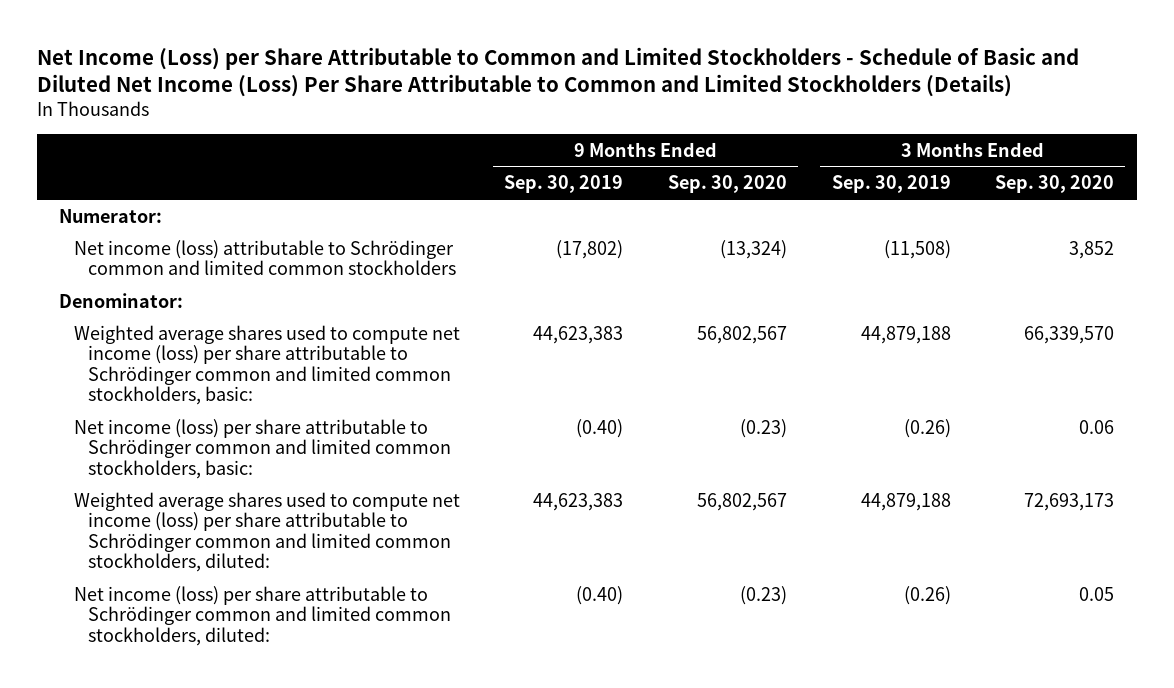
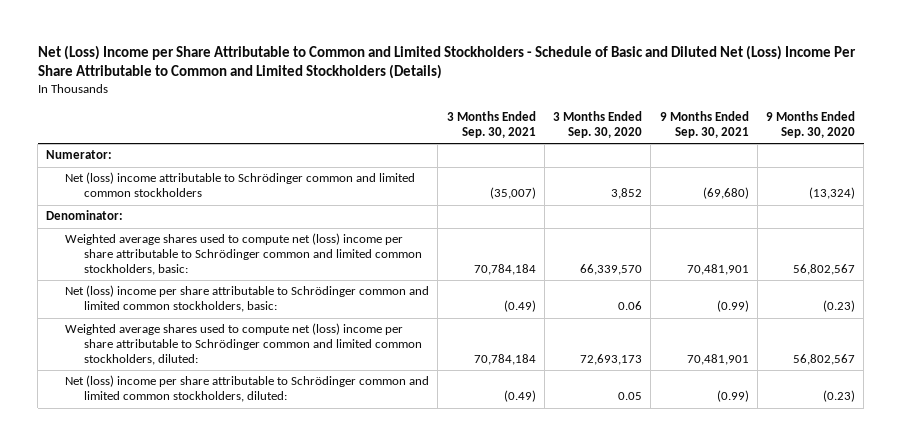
- Net Income (Loss) per Share Attributable to Common and Limited Stockholders - Schedule of Basic and Diluted Net Income (Loss) Per Share Attributable to Common and Limited Stockholders (Details)
+ Net (Loss) Income per Share Attributable to Common and Limited Stockholders - Schedule of Basic and Diluted Net (Loss) Income Per Share Attributable to Common and Limited Stockholders (Details)
- | 9 Months Ended Sep. 30, 2019 | 9 Months Ended Sep. 30, 2020 | 3 Months Ended Sep. 30, 2019 | 3 Months Ended Sep. 30, 2020
+ | 3 Months Ended Sep. 30, 2021 | 3 Months Ended Sep. 30, 2020 | 9 Months Ended Sep. 30, 2021 | 9 Months Ended Sep. 30, 2020
- Net income (loss) attributable to Schrödinger common and limited common stockholders | (17,802) | (13,324) | (11,508) | 3,852
+ Net (loss) income attributable to Schrödinger common and limited common stockholders | (35,007) | 3,852 | (69,680) | (13,324)
- Weighted average shares used to compute net income (loss) per share attributable to Schrödinger common and limited common stockholders, basic: | 44,623,383 | 56,802,567 | 44,879,188 | 66,339,570
- Net income (loss) per share attributable to Schrödinger common and limited common stockholders, basic: | (0.40) | (0.23) | (0.26) | 0.06
- Weighted average shares used to compute net income (loss) per share attributable to Schrödinger common and limited common stockholders, diluted: | 44,623,383 | 56,802,567 | 44,879,188 | 72,693,173
- Net income (loss) per share attributable to Schrödinger common and limited common stockholders, diluted: | (0.40) | (0.23) | (0.26) | 0.05
+ Weighted average shares used to compute net (loss) income per share attributable to Schrödinger common and limited common stockholders, basic: | 70,784,184 | 66,339,570 | 70,481,901 | 56,802,567
+ Net (loss) income per share attributable to Schrödinger common and limited common stockholders, basic: | (0.49) | 0.06 | (0.99) | (0.23)
+ Weighted average shares used to compute net (loss) income per share attributable to Schrödinger common and limited common stockholders, diluted: | 70,784,184 | 72,693,173 | 70,481,901 | 56,802,567
+ Net (loss) income per share attributable to Schrödinger common and limited common stockholders, diluted: | (0.49) | 0.05 | (0.99) | (0.23)

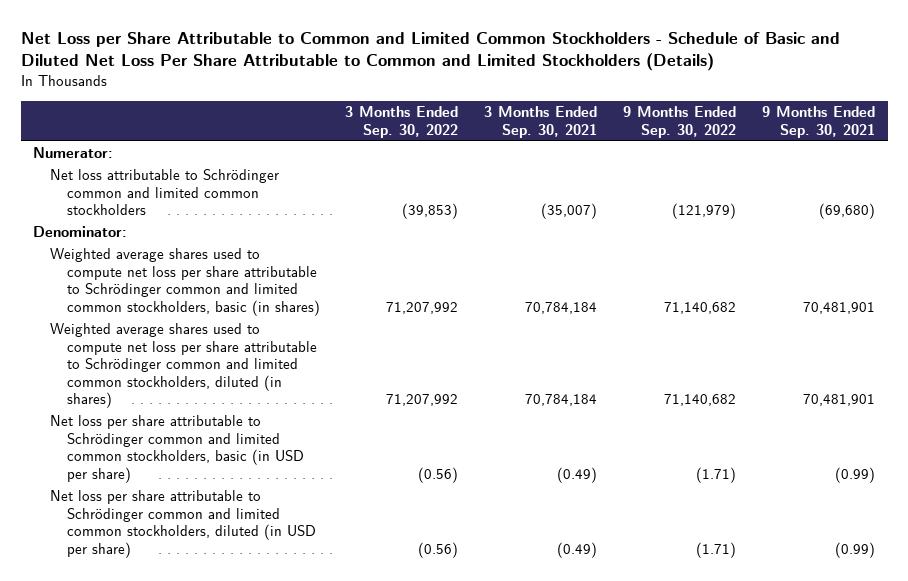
- Net (Loss) Income per Share Attributable to Common and Limited Stockholders - Schedule of Basic and Diluted Net (Loss) Income Per Share Attributable to Common and Limited Stockholders (Details)
+ Net Loss per Share Attributable to Common and Limited Common Stockholders - Schedule of Basic and Diluted Net Loss Per Share Attributable to Common and Limited Stockholders (Details)
- | 3 Months Ended Sep. 30, 2021 | 3 Months Ended Sep. 30, 2020 | 9 Months Ended Sep. 30, 2021 | 9 Months Ended Sep. 30, 2020
+ | 3 Months Ended Sep. 30, 2022 | 3 Months Ended Sep. 30, 2021 | 9 Months Ended Sep. 30, 2022 | 9 Months Ended Sep. 30, 2021
- Net (loss) income attributable to Schrödinger common and limited common stockholders | (35,007) | 3,852 | (69,680) | (13,324)
+ Net loss attributable to Schrödinger common and limited common stockholders | (39,853) | (35,007) | (121,979) | (69,680)
- Weighted average shares used to compute net (loss) income per share attributable to Schrödinger common and limited common stockholders, basic: | 70,784,184 | 66,339,570 | 70,481,901 | 56,802,567
- Net (loss) income per share attributable to Schrödinger common and limited common stockholders, basic: | (0.49) | 0.06 | (0.99) | (0.23)
- Weighted average shares used to compute net (loss) income per share attributable to Schrödinger common and limited common stockholders, diluted: | 70,784,184 | 72,693,173 | 70,481,901 | 56,802,567
- Net (loss) income per share attributable to Schrödinger common and limited common stockholders, diluted: | (0.49) | 0.05 | (0.99) | (0.23)
+ Weighted average shares used to compute net loss per share attributable to Schrödinger common and limited common stockholders, basic (in shares) | 71,207,992 | 70,784,184 | 71,140,682 | 70,481,901
+ Weighted average shares used to compute net loss per share attributable to Schrödinger common and limited common stockholders, diluted (in shares) | 71,207,992 | 70,784,184 | 71,140,682 | 70,481,901
+ Net loss per share attributable to Schrödinger common and limited common stockholders, basic (in USD per share) | (0.56) | (0.49) | (1.71) | (0.99)
+ Net loss per share attributable to Schrödinger common and limited common stockholders, diluted (in USD per share) | (0.56) | (0.49) | (1.71) | (0.99)

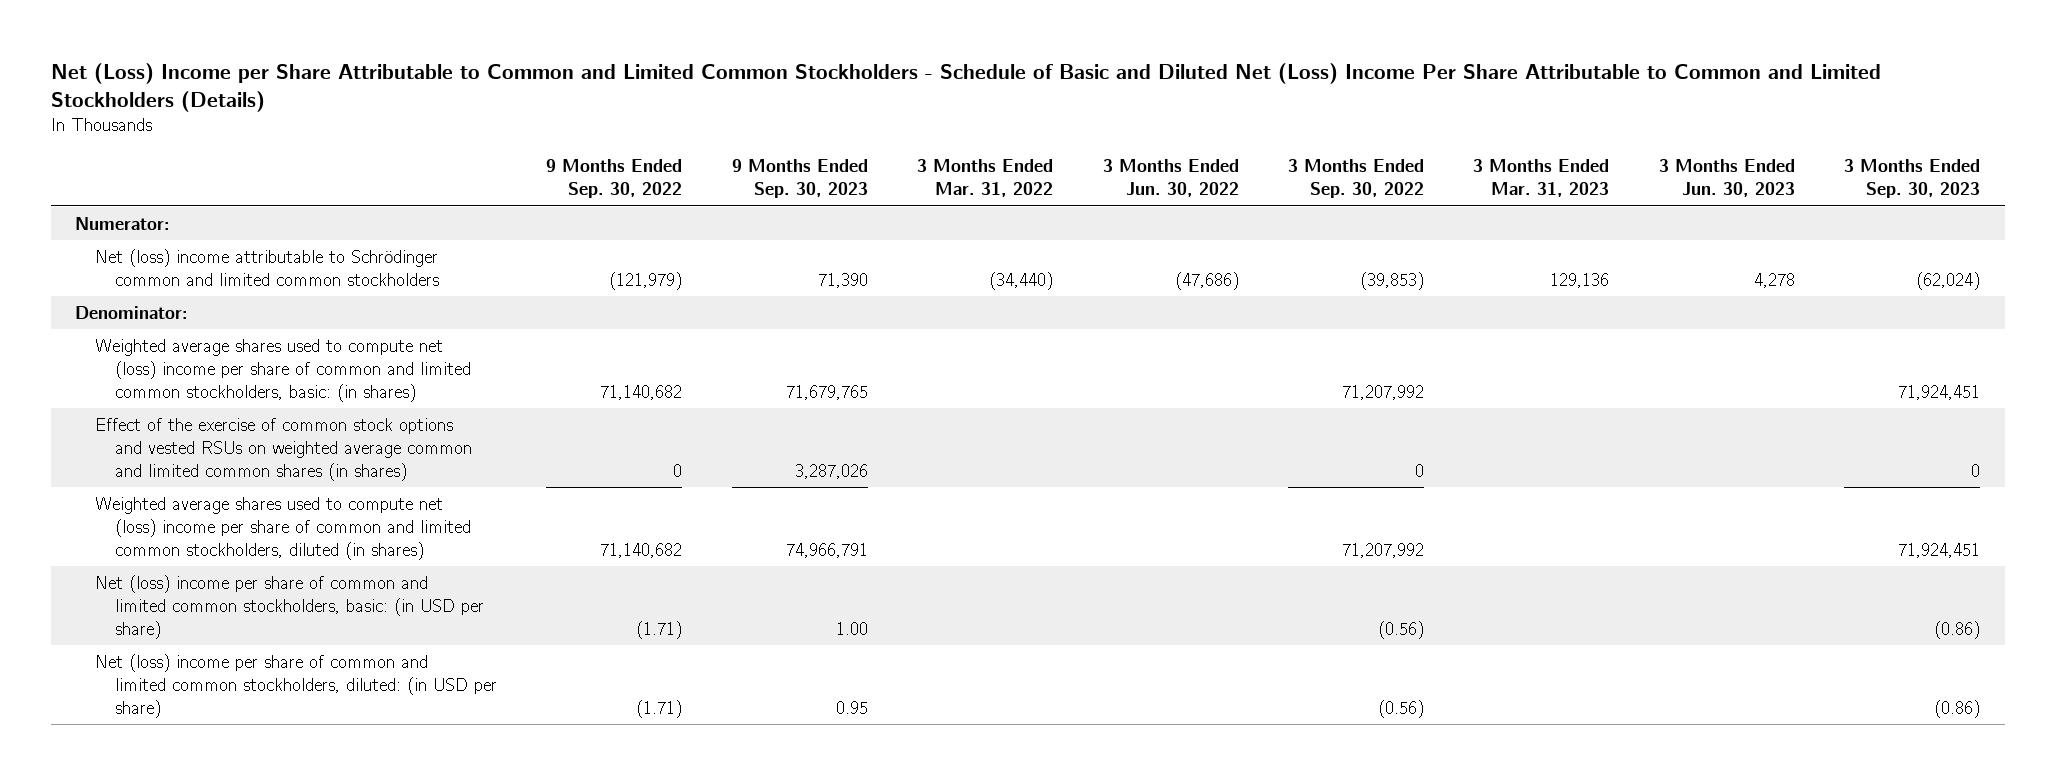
- Net Loss per Share Attributable to Common and Limited Common Stockholders - Schedule of Basic and Diluted Net Loss Per Share Attributable to Common and Limited Stockholders (Details)
+ Net (Loss) Income per Share Attributable to Common and Limited Common Stockholders - Schedule of Basic and Diluted Net (Loss) Income Per Share Attributable to Common and Limited Stockholders (Details)
- | 3 Months Ended Sep. 30, 2022 | 3 Months Ended Sep. 30, 2021 | 9 Months Ended Sep. 30, 2022 | 9 Months Ended Sep. 30, 2021
+ | 9 Months Ended Sep. 30, 2022 | 9 Months Ended Sep. 30, 2023 | 3 Months Ended Mar. 31, 2022 | 3 Months Ended Jun. 30, 2022 | 3 Months Ended Sep. 30, 2022 | 3 Months Ended Mar. 31, 2023 | 3 Months Ended Jun. 30, 2023 | 3 Months Ended Sep. 30, 2023
- Net loss attributable to Schrödinger common and limited common stockholders | (39,853) | (35,007) | (121,979) | (69,680)
+ Net (loss) income attributable to Schrödinger common and limited common stockholders | (121,979) | 71,390 | (34,440) | (47,686) | (39,853) | 129,136 | 4,278 | (62,024)
- Weighted average shares used to compute net loss per share attributable to Schrödinger common and limited common stockholders, basic (in shares) | 71,207,992 | 70,784,184 | 71,140,682 | 70,481,901
- Weighted average shares used to compute net loss per share attributable to Schrödinger common and limited common stockholders, diluted (in shares) | 71,207,992 | 70,784,184 | 71,140,682 | 70,481,901
- Net loss per share attributable to Schrödinger common and limited common stockholders, basic (in USD per share) | (0.56) | (0.49) | (1.71) | (0.99)
- Net loss per share attributable to Schrödinger common and limited common stockholders, diluted (in USD per share) | (0.56) | (0.49) | (1.71) | (0.99)
+ Weighted average shares used to compute net (loss) income per share of common and limited common stockholders, basic: (in shares) | 71,140,682 | 71,679,765 | | | 71,207,992 | | | 71,924,451
+ Effect of the exercise of common stock options and vested RSUs on weighted average common and limited common shares (in shares) | 0 | 3,287,026 | | | 0 | | | 0
+ Weighted average shares used to compute net (loss) income per share of common and limited common stockholders, diluted (in shares) | 71,140,682 | 74,966,791 | | | 71,207,992 | | | 71,924,451
+ Net (loss) income per share of common and limited common stockholders, basic: (in USD per share) | (1.71) | 1.00 | | | (0.56) | | | (0.86)
+ Net (loss) income per share of common and limited common stockholders, diluted: (in USD per share) | (1.71) | 0.95 | | | (0.56) | | | (0.86)

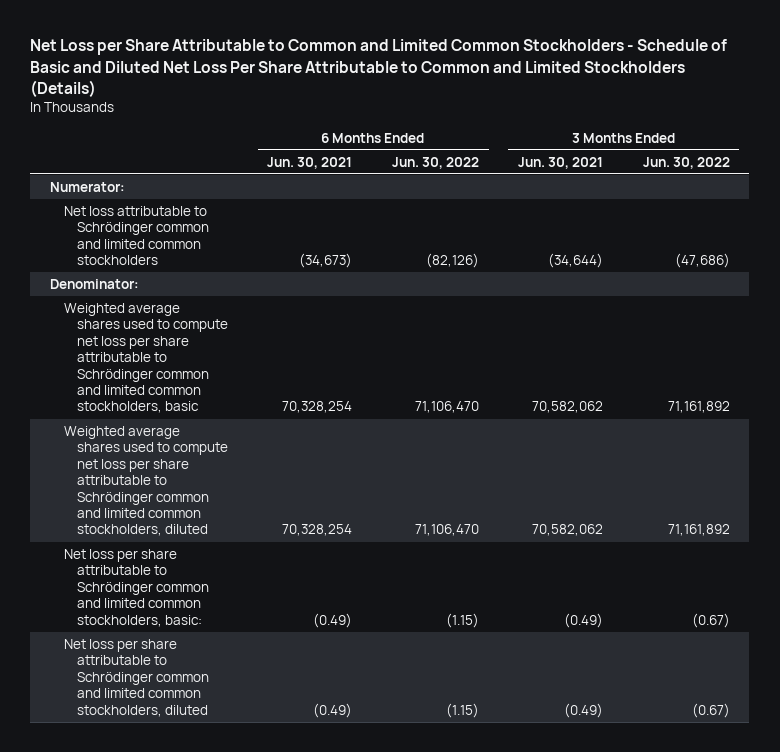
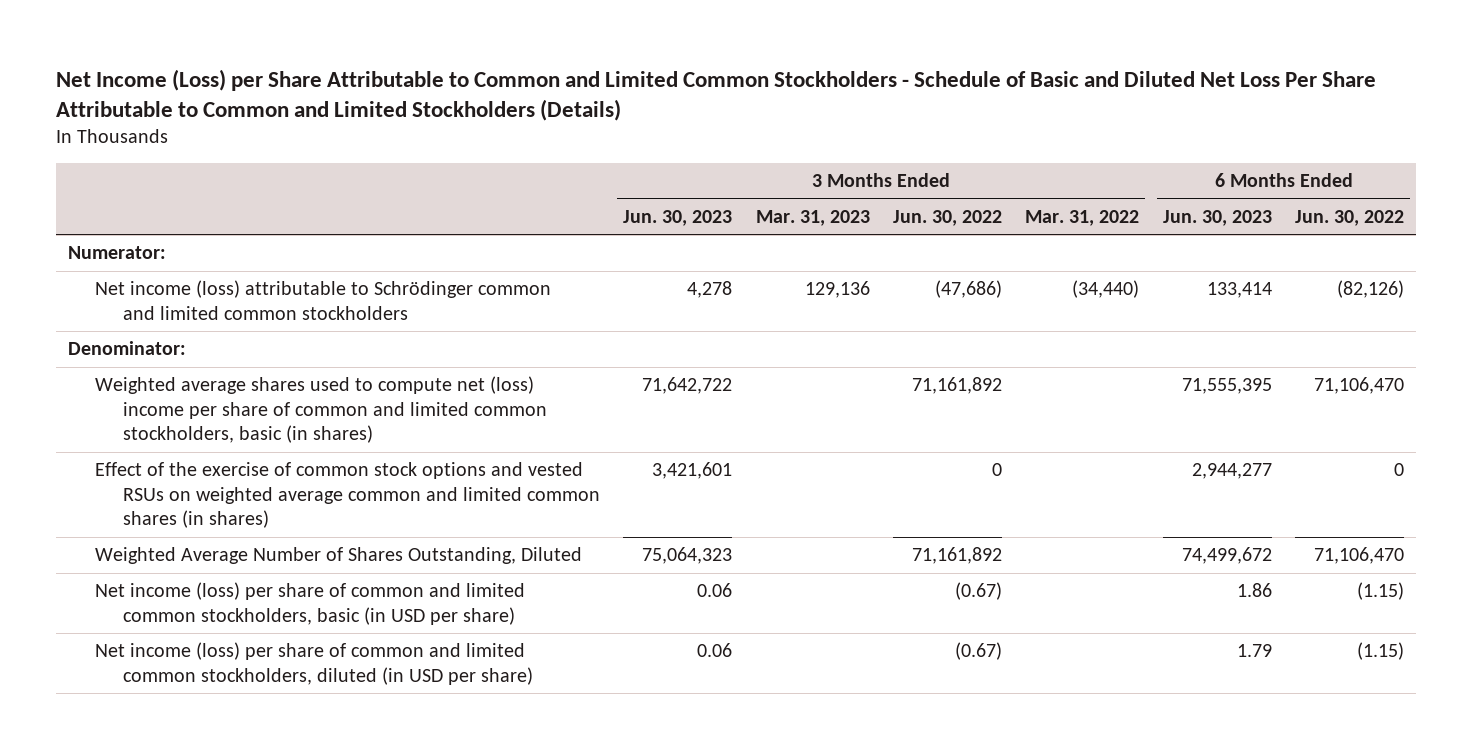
- Net Loss per Share Attributable to Common and Limited Common Stockholders - Schedule of Basic and Diluted Net Loss Per Share Attributable to Common and Limited Stockholders (Details)
+ Net Income (Loss) per Share Attributable to Common and Limited Common Stockholders - Schedule of Basic and Diluted Net Loss Per Share Attributable to Common and Limited Stockholders (Details)
- | 6 Months Ended Jun. 30, 2021 | 6 Months Ended Jun. 30, 2022 | 3 Months Ended Jun. 30, 2021 | 3 Months Ended Jun. 30, 2022
+ | 3 Months Ended Jun. 30, 2023 | 3 Months Ended Mar. 31, 2023 | 3 Months Ended Jun. 30, 2022 | 3 Months Ended Mar. 31, 2022 | 6 Months Ended Jun. 30, 2023 | 6 Months Ended Jun. 30, 2022
- Net loss attributable to Schrödinger common and limited common stockholders | (34,673) | (82,126) | (34,644) | (47,686)
+ Net income (loss) attributable to Schrödinger common and limited common stockholders | 4,278 | 129,136 | (47,686) | (34,440) | 133,414 | (82,126)
- Weighted average shares used to compute net loss per share attributable to Schrödinger common and limited common stockholders, basic | 70,328,254 | 71,106,470 | 70,582,062 | 71,161,892
- Weighted average shares used to compute net loss per share attributable to Schrödinger common and limited common stockholders, diluted | 70,328,254 | 71,106,470 | 70,582,062 | 71,161,892
- Net loss per share attributable to Schrödinger common and limited common stockholders, basic: | (0.49) | (1.15) | (0.49) | (0.67)
- Net loss per share attributable to Schrödinger common and limited common stockholders, diluted | (0.49) | (1.15) | (0.49) | (0.67)
+ Weighted average shares used to compute net (loss) income per share of common and limited common stockholders, basic (in shares) | 71,642,722 | | 71,161,892 | | 71,555,395 | 71,106,470
+ Effect of the exercise of common stock options and vested RSUs on weighted average common and limited common shares (in shares) | 3,421,601 | | 0 | | 2,944,277 | 0
+ Weighted Average Number of Shares Outstanding, Diluted | 75,064,323 | | 71,161,892 | | 74,499,672 | 71,106,470
+ Net income (loss) per share of common and limited common stockholders, basic (in USD per share) | 0.06 | | (0.67) | | 1.86 | (1.15)
+ Net income (loss) per share of common and limited common stockholders, diluted (in USD per share) | 0.06 | | (0.67) | | 1.79 | (1.15)

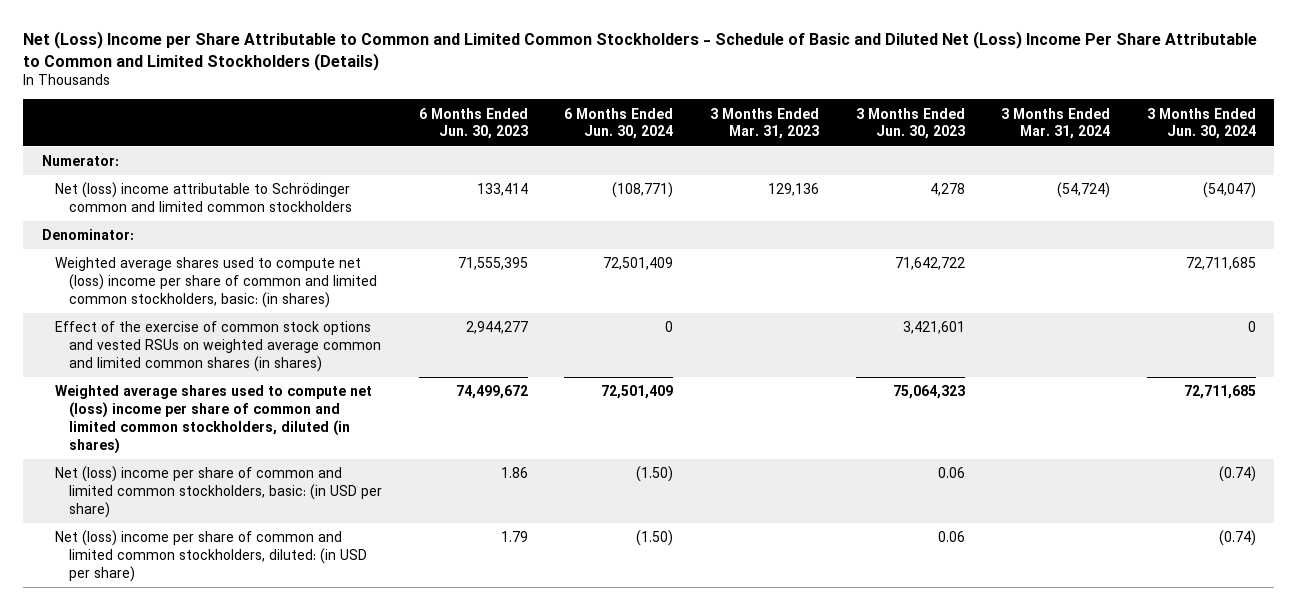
- Net Income (Loss) per Share Attributable to Common and Limited Common Stockholders - Schedule of Basic and Diluted Net Loss Per Share Attributable to Common and Limited Stockholders (Details)
+ Net (Loss) Income per Share Attributable to Common and Limited Common Stockholders - Schedule of Basic and Diluted Net (Loss) Income Per Share Attributable to Common and Limited Stockholders (Details)
- | 3 Months Ended Jun. 30, 2023 | 3 Months Ended Mar. 31, 2023 | 3 Months Ended Jun. 30, 2022 | 3 Months Ended Mar. 31, 2022 | 6 Months Ended Jun. 30, 2023 | 6 Months Ended Jun. 30, 2022
+ | 6 Months Ended Jun. 30, 2023 | 6 Months Ended Jun. 30, 2024 | 3 Months Ended Mar. 31, 2023 | 3 Months Ended Jun. 30, 2023 | 3 Months Ended Mar. 31, 2024 | 3 Months Ended Jun. 30, 2024
- Net income (loss) attributable to Schrödinger common and limited common stockholders | 4,278 | 129,136 | (47,686) | (34,440) | 133,414 | (82,126)
+ Net (loss) income attributable to Schrödinger common and limited common stockholders | 133,414 | (108,771) | 129,136 | 4,278 | (54,724) | (54,047)
- Weighted average shares used to compute net (loss) income per share of common and limited common stockholders, basic (in shares) | 71,642,722 | | 71,161,892 | | 71,555,395 | 71,106,470
+ Weighted average shares used to compute net (loss) income per share of common and limited common stockholders, basic: (in shares) | 71,555,395 | 72,501,409 | | 71,642,722 | | 72,711,685
- Weighted Average Number of Shares Outstanding, Diluted | 75,064,323 | | 71,161,892 | | 74,499,672 | 71,106,470
- Net income (loss) per share of common and limited common stockholders, basic (in USD per share) | 0.06 | | (0.67) | | 1.86 | (1.15)
- Net income (loss) per share of common and limited common stockholders, diluted (in USD per share) | 0.06 | | (0.67) | | 1.79 | (1.15)
+ Weighted average shares used to compute net (loss) income per share of common and limited common stockholders, diluted (in shares) | 74,499,672 | 72,501,409 | | 75,064,323 | | 72,711,685
+ Net (loss) income per share of common and limited common stockholders, basic: (in USD per share) | 1.86 | (1.50) | | 0.06 | | (0.74)
+ Net (loss) income per share of common and limited common stockholders, diluted: (in USD per share) | 1.79 | (1.50) | | 0.06 | | (0.74)

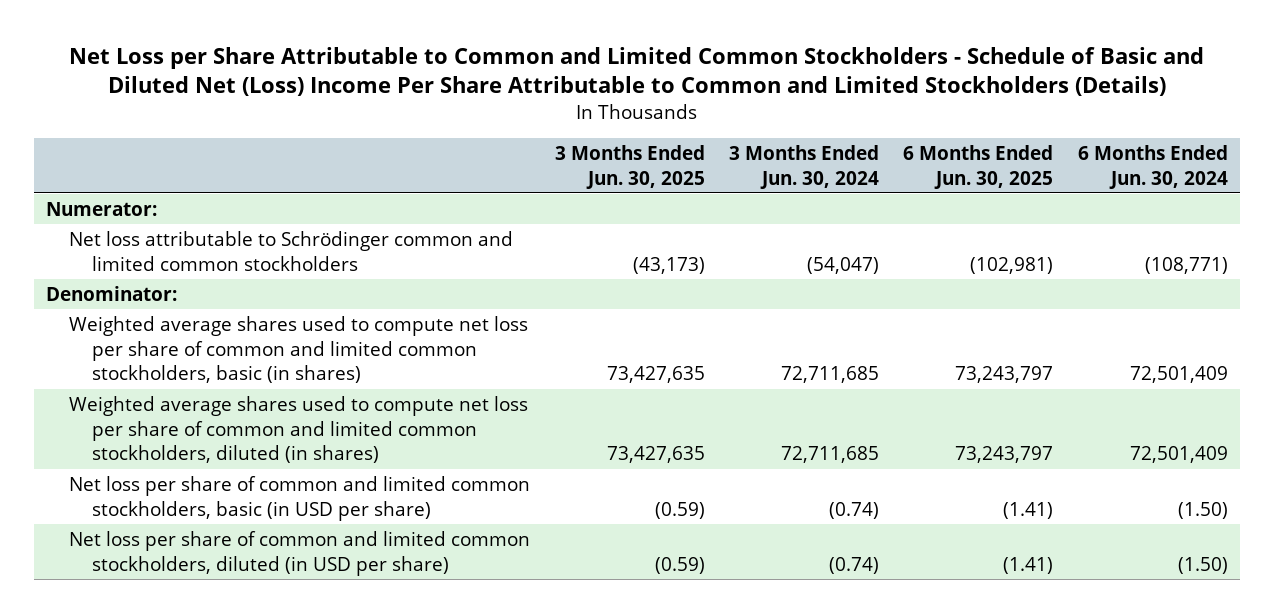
- Net (Loss) Income per Share Attributable to Common and Limited Common Stockholders - Schedule of Basic and Diluted Net (Loss) Income Per Share Attributable to Common and Limited Stockholders (Details)
+ Net Loss per Share Attributable to Common and Limited Common Stockholders - Schedule of Basic and Diluted Net (Loss) Income Per Share Attributable to Common and Limited Stockholders (Details)
- | 6 Months Ended Jun. 30, 2023 | 6 Months Ended Jun. 30, 2024 | 3 Months Ended Mar. 31, 2023 | 3 Months Ended Jun. 30, 2023 | 3 Months Ended Mar. 31, 2024 | 3 Months Ended Jun. 30, 2024
+ | 3 Months Ended Jun. 30, 2025 | 3 Months Ended Jun. 30, 2024 | 6 Months Ended Jun. 30, 2025 | 6 Months Ended Jun. 30, 2024
- Net (loss) income attributable to Schrödinger common and limited common stockholders | 133,414 | (108,771) | 129,136 | 4,278 | (54,724) | (54,047)
+ Net loss attributable to Schrödinger common and limited common stockholders | (43,173) | (54,047) | (102,981) | (108,771)
- Weighted average shares used to compute net (loss) income per share of common and limited common stockholders, basic: (in shares) | 71,555,395 | 72,501,409 | | 71,642,722 | | 72,711,685
- Effect of the exercise of common stock options and vested RSUs on weighted average common and limited common shares (in shares) | 2,944,277 | 0 | | 3,421,601 | | 0
- Weighted average shares used to compute net (loss) income per share of common and limited common stockholders, diluted (in shares) | 74,499,672 | 72,501,409 | | 75,064,323 | | 72,711,685
- Net (loss) income per share of common and limited common stockholders, basic: (in USD per share) | 1.86 | (1.50) | | 0.06 | | (0.74)
- Net (loss) income per share of common and limited common stockholders, diluted: (in USD per share) | 1.79 | (1.50) | | 0.06 | | (0.74)
+ Weighted average shares used to compute net loss per share of common and limited common stockholders, basic (in shares) | 73,427,635 | 72,711,685 | 73,243,797 | 72,501,409
+ Weighted average shares used to compute net loss per share of common and limited common stockholders, diluted (in shares) | 73,427,635 | 72,711,685 | 73,243,797 | 72,501,409
+ Net loss per share of common and limited common stockholders, basic (in USD per share) | (0.59) | (0.74) | (1.41) | (1.50)
+ Net loss per share of common and limited common stockholders, diluted (in USD per share) | (0.59) | (0.74) | (1.41) | (1.50)

